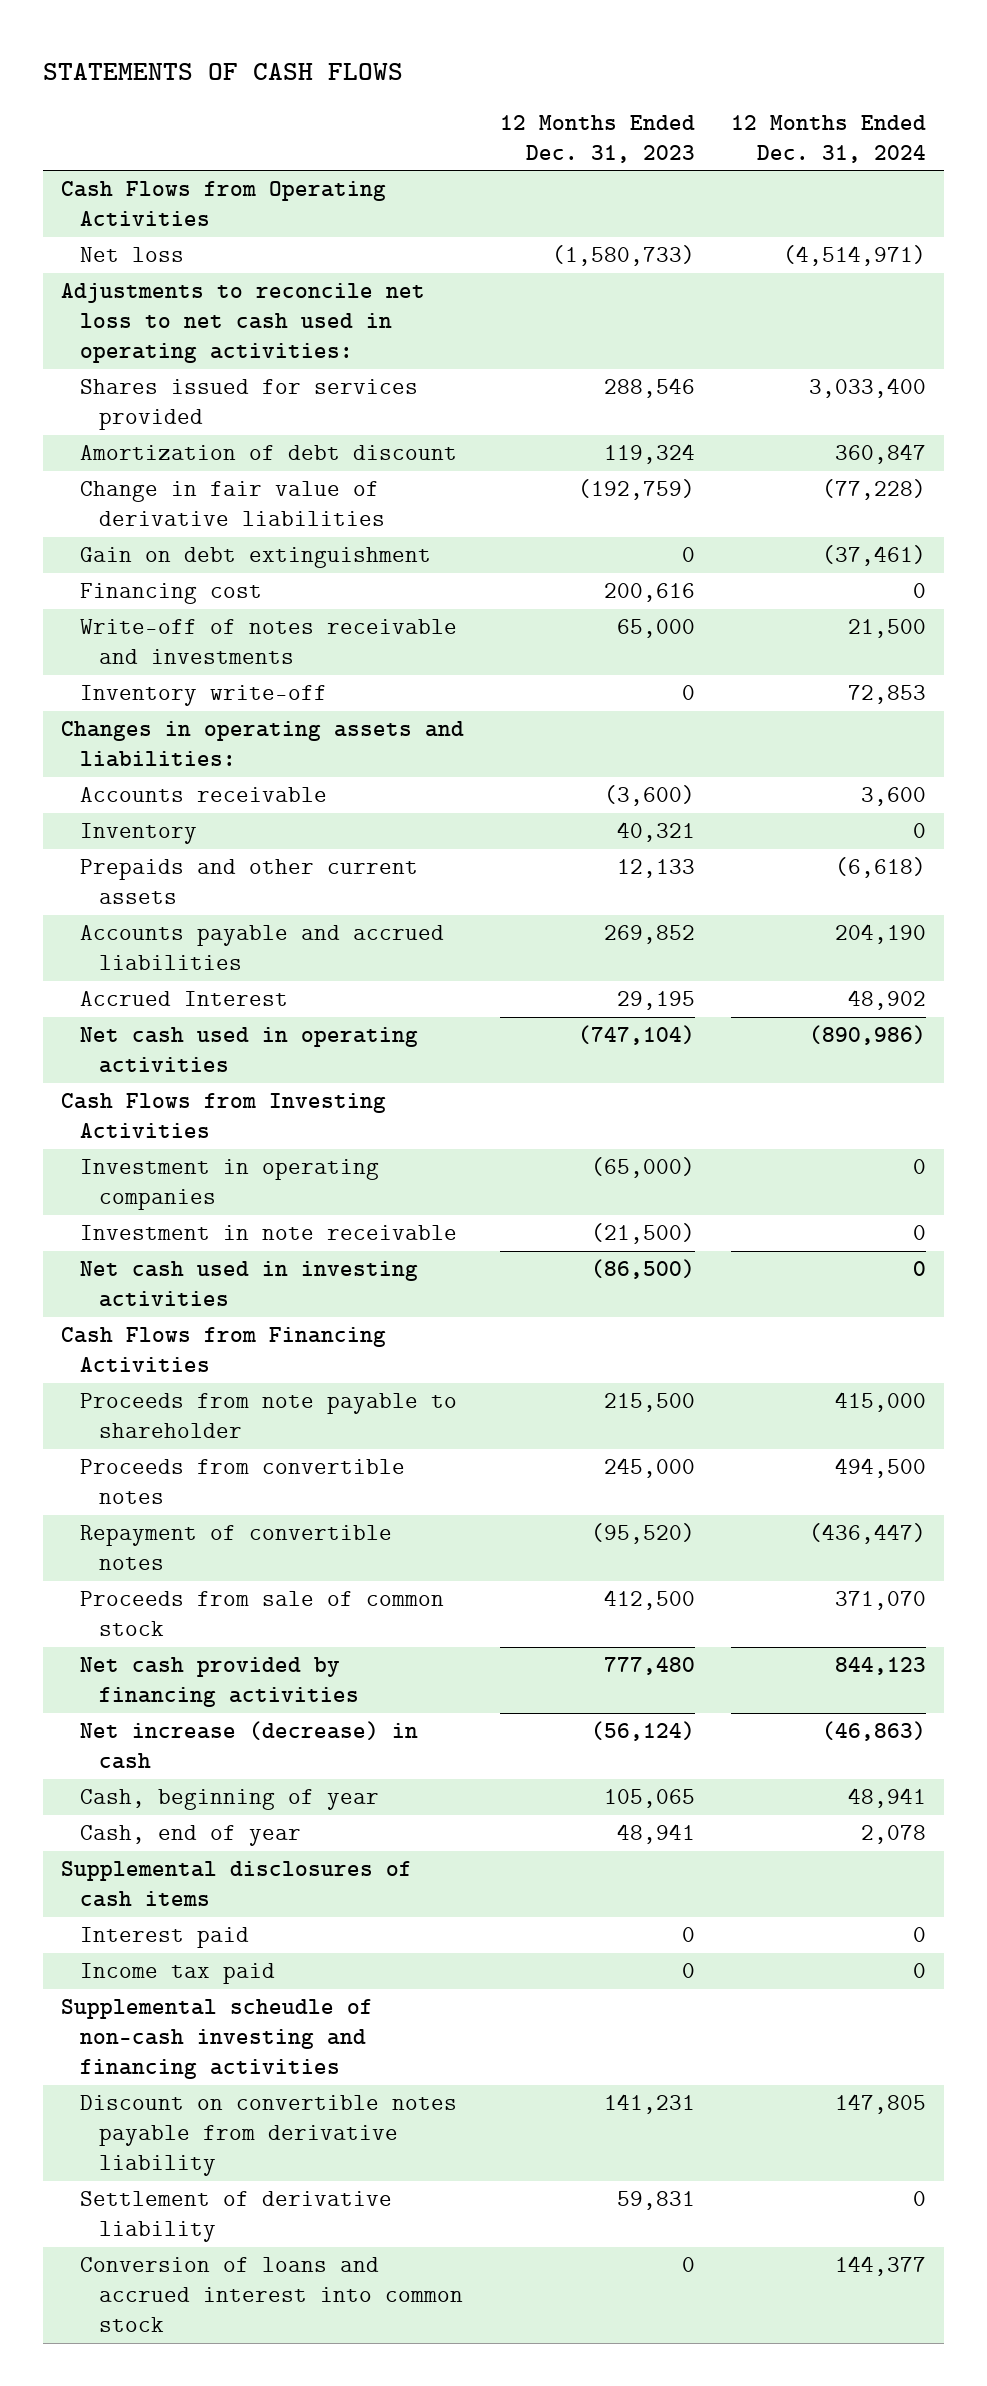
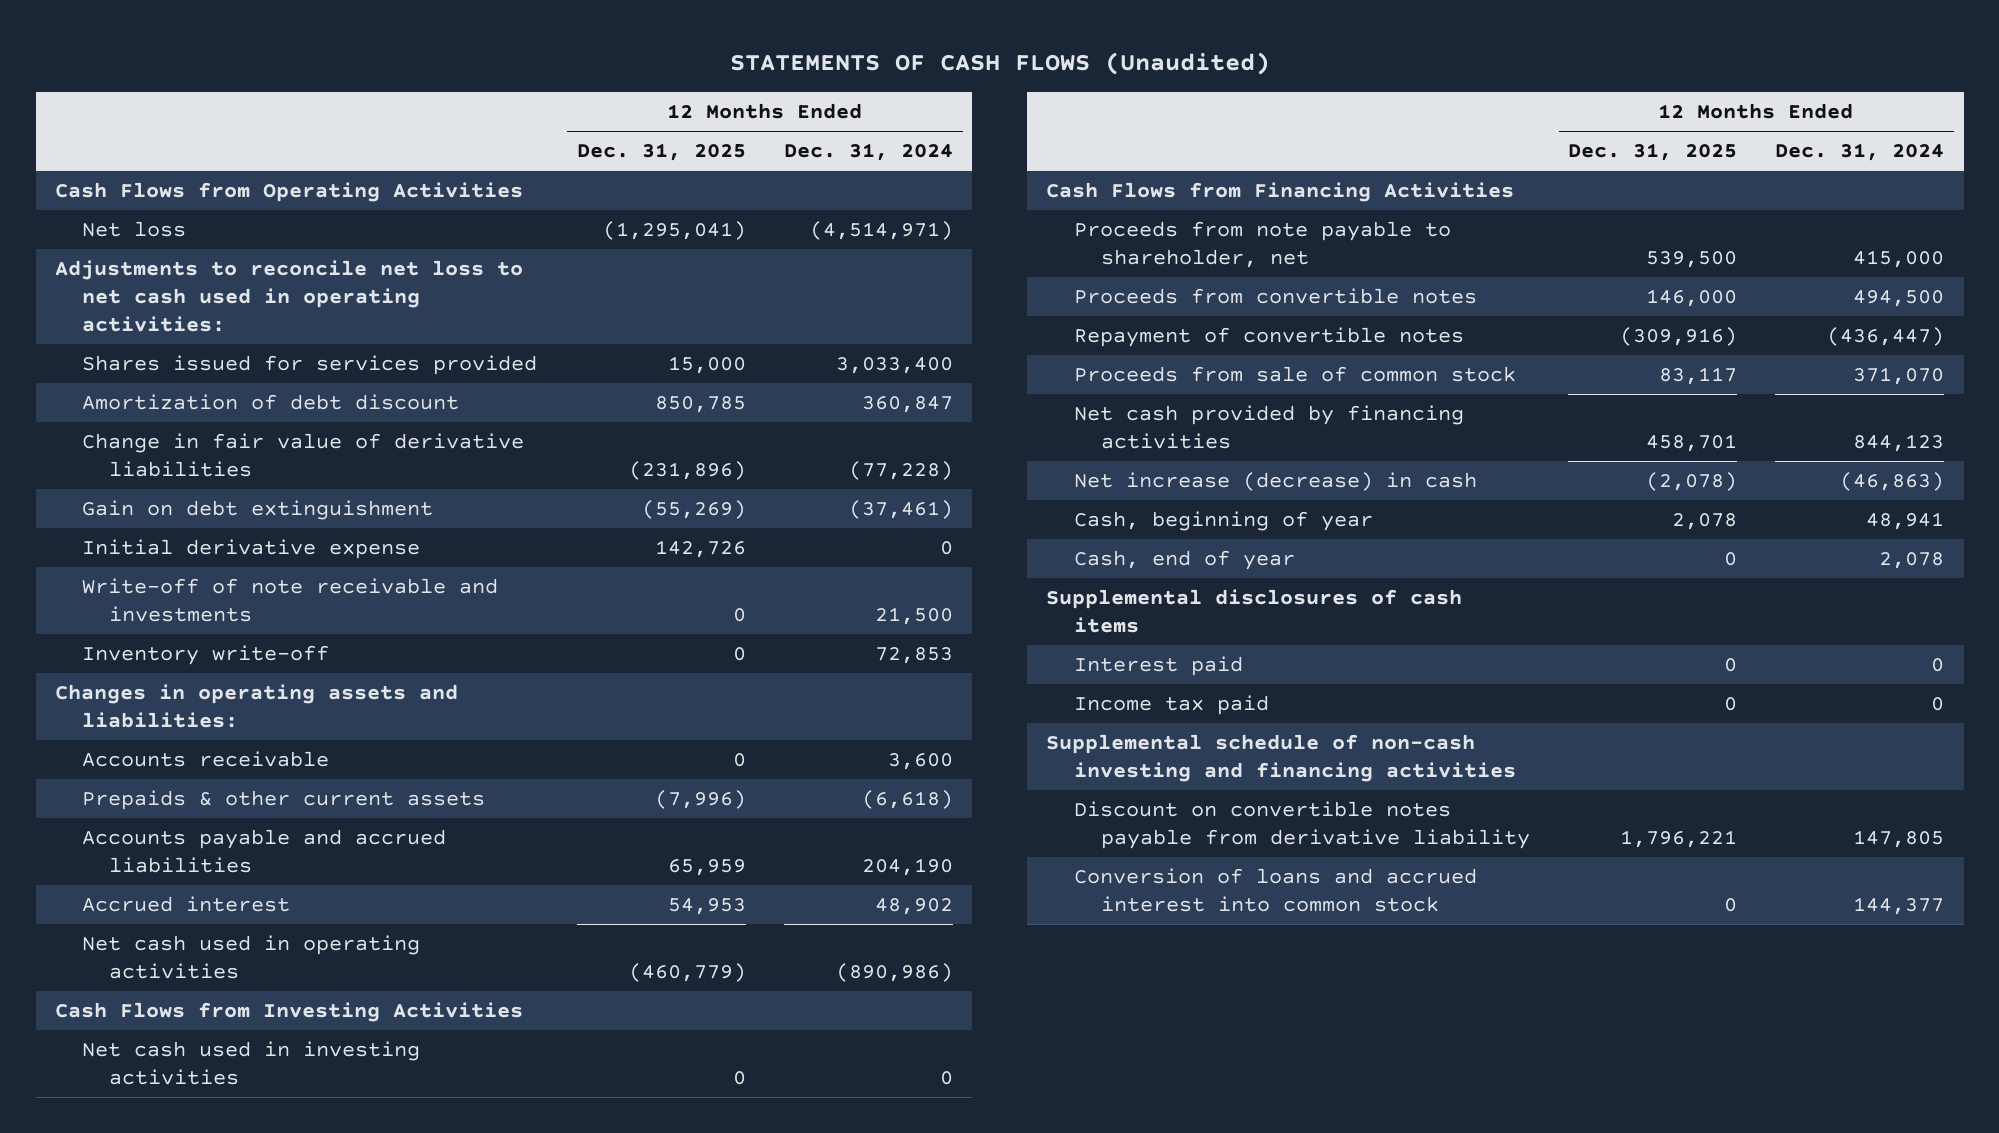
- STATEMENTS OF CASH FLOWS
+ STATEMENTS OF CASH FLOWS (Unaudited)
- | 12 Months Ended Dec. 31, 2023 | 12 Months Ended Dec. 31, 2024
+ | 12 Months Ended Dec. 31, 2025 | 12 Months Ended Dec. 31, 2024
- Financing cost | 200,616 | 0
- Write-off of notes receivable and investments | 65,000 | 21,500
+ Initial derivative expense | 142,726 | 0
+ Write-off of note receivable and investments | 0 | 21,500
- Inventory | 40,321 | 0
- Prepaids and other current assets | 12,133 | (6,618)
+ Prepaids & other current assets | (7,996) | (6,618)
- Accrued Interest | 29,195 | 48,902
+ Accrued interest | 54,953 | 48,902
- Investment in operating companies | (65,000) | 0
- Investment in note receivable | (21,500) | 0
- Proceeds from note payable to shareholder | 215,500 | 415,000
+ Proceeds from note payable to shareholder, net | 539,500 | 415,000
- Supplemental scheudle of non-cash investing and financing activities
+ Supplemental schedule of non-cash investing and financing activities
- Settlement of derivative liability | 59,831 | 0

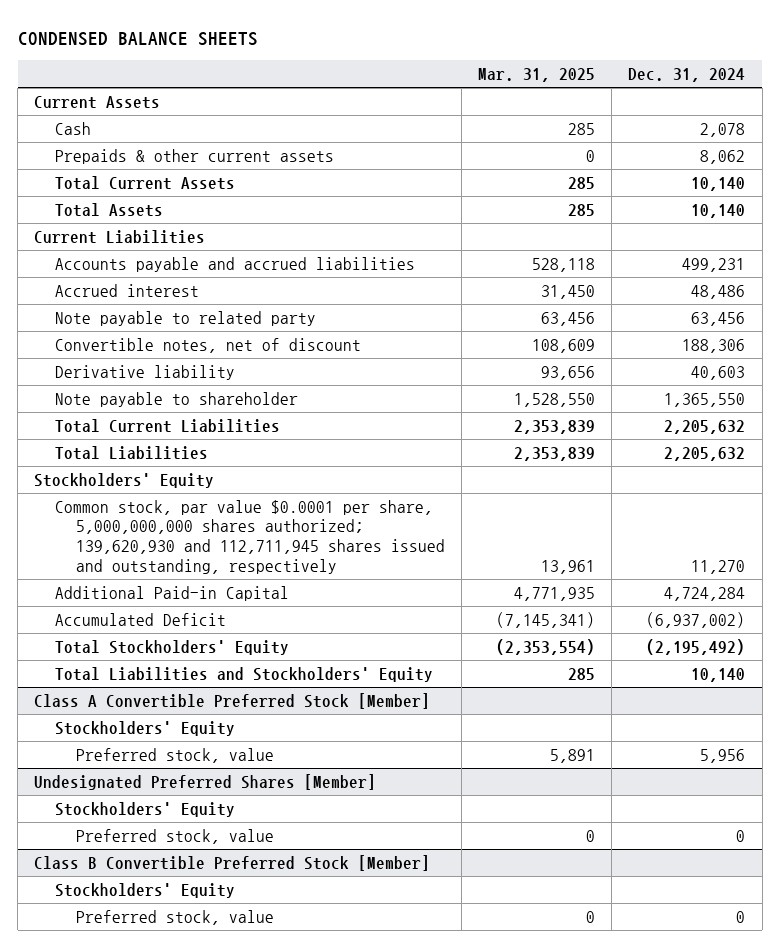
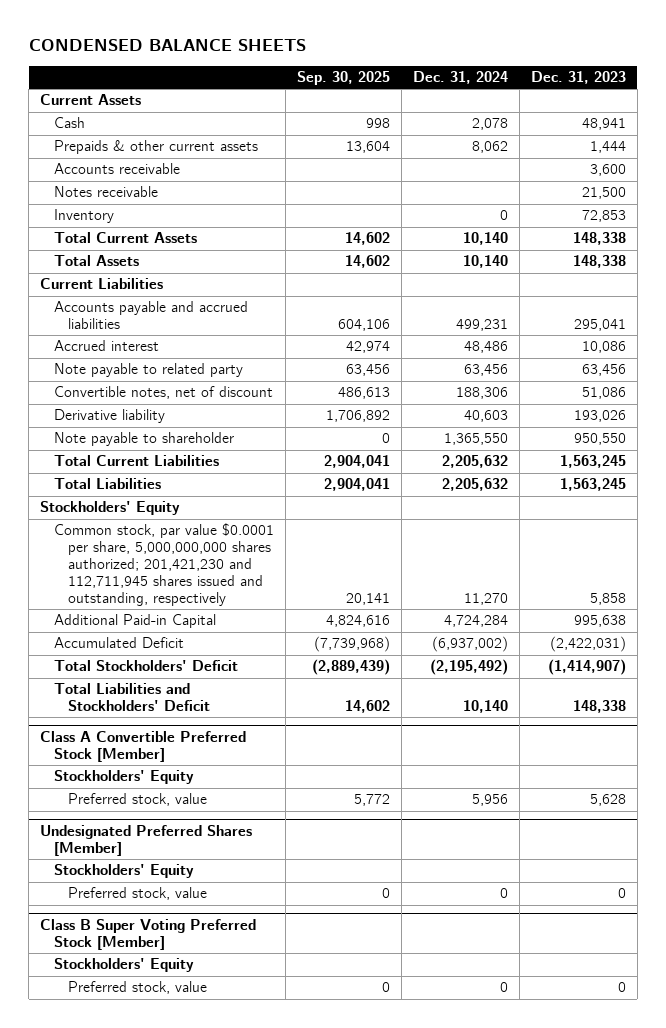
- | Mar. 31, 2025 | Dec. 31, 2024
+ | Sep. 30, 2025 | Dec. 31, 2024 | Dec. 31, 2023
+ Accounts receivable | | | 3,600
+ Notes receivable | | | 21,500
+ Inventory | | 0 | 72,853
- Common stock, par value $0.0001 per share, 5,000,000,000 shares authorized; 139,620,930 and 112,711,945 shares issued and outstanding, respectively | 13,961 | 11,270
+ Common stock, par value $0.0001 per share, 5,000,000,000 shares authorized; 201,421,230 and 112,711,945 shares issued and outstanding, respectively | 20,141 | 11,270 | 5,858
- Total Stockholders' Equity | (2,353,554) | (2,195,492)
- Total Liabilities and Stockholders' Equity | 285 | 10,140
+ Total Stockholders' Deficit | (2,889,439) | (2,195,492) | (1,414,907)
+ Total Liabilities and Stockholders' Deficit | 14,602 | 10,140 | 148,338
- Class B Convertible Preferred Stock [Member]
+ Class B Super Voting Preferred Stock [Member]

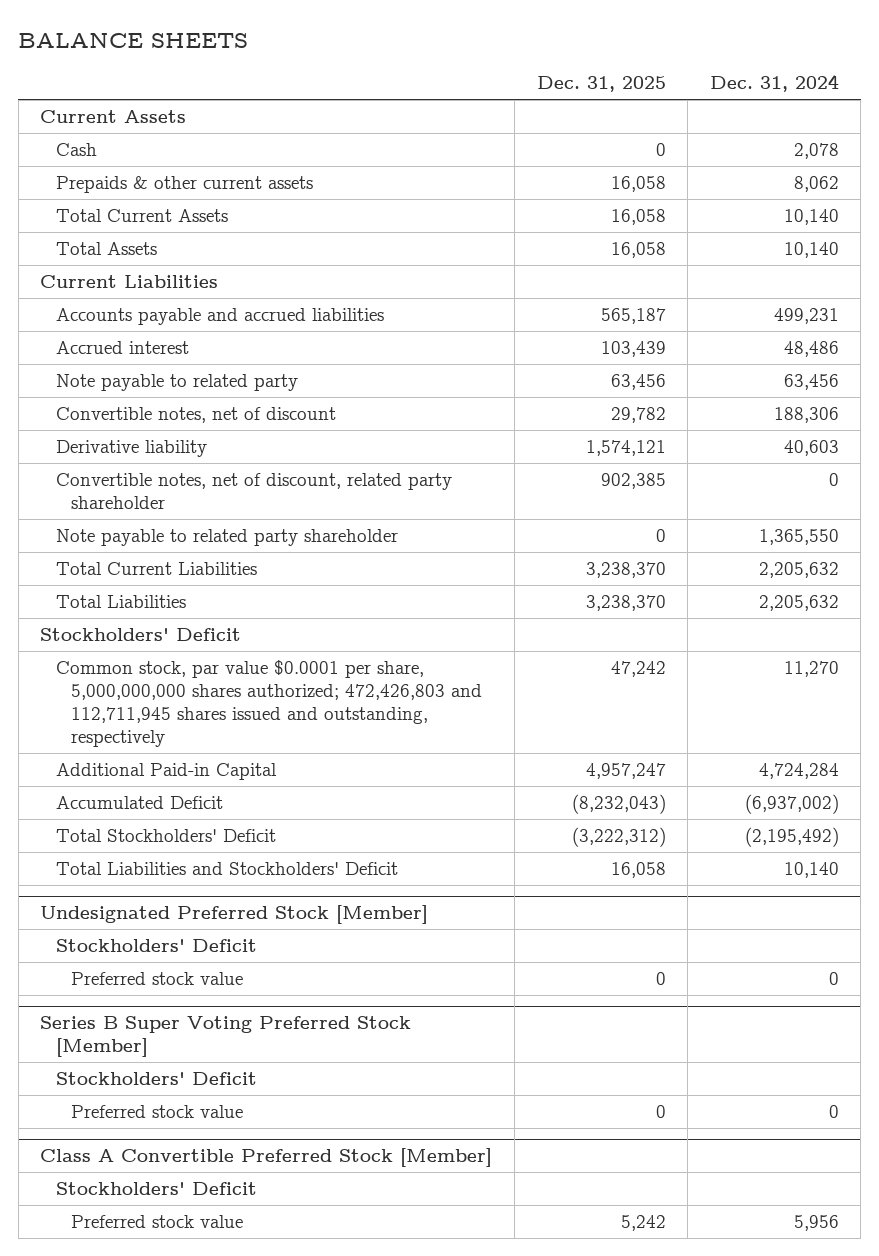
- CONDENSED BALANCE SHEETS
+ BALANCE SHEETS
- | Sep. 30, 2025 | Dec. 31, 2024 | Dec. 31, 2023
+ | Dec. 31, 2025 | Dec. 31, 2024
- Accounts receivable | | | 3,600
- Notes receivable | | | 21,500
- Inventory | | 0 | 72,853
- Note payable to shareholder | 0 | 1,365,550 | 950,550
+ Convertible notes, net of discount, related party shareholder | 902,385 | 0
+ Note payable to related party shareholder | 0 | 1,365,550
- Stockholders' Equity
- Common stock, par value $0.0001 per share, 5,000,000,000 shares authorized; 201,421,230 and 112,711,945 shares issued and outstanding, respectively | 20,141 | 11,270 | 5,858
+ Stockholders' Deficit
+ Common stock, par value $0.0001 per share, 5,000,000,000 shares authorized; 472,426,803 and 112,711,945 shares issued and outstanding, respectively | 47,242 | 11,270
+ Undesignated Preferred Stock [Member]
+ Stockholders' Deficit
+ Preferred stock value | 0 | 0
+ Series B Super Voting Preferred Stock [Member]
+ Stockholders' Deficit
+ Preferred stock value | 0 | 0
@ Class A Convertible Preferred Stock [Member]
- Stockholders' Equity
- Preferred stock, value | 5,772 | 5,956 | 5,628
- Undesignated Preferred Shares [Member]
- Stockholders' Equity
- Preferred stock, value | 0 | 0 | 0
- Class B Super Voting Preferred Stock [Member]
- Stockholders' Equity
- Preferred stock, value | 0 | 0 | 0
@ Class A Convertible Preferred Stock [Member]
+ Stockholders' Deficit
+ Preferred stock value | 5,242 | 5,956

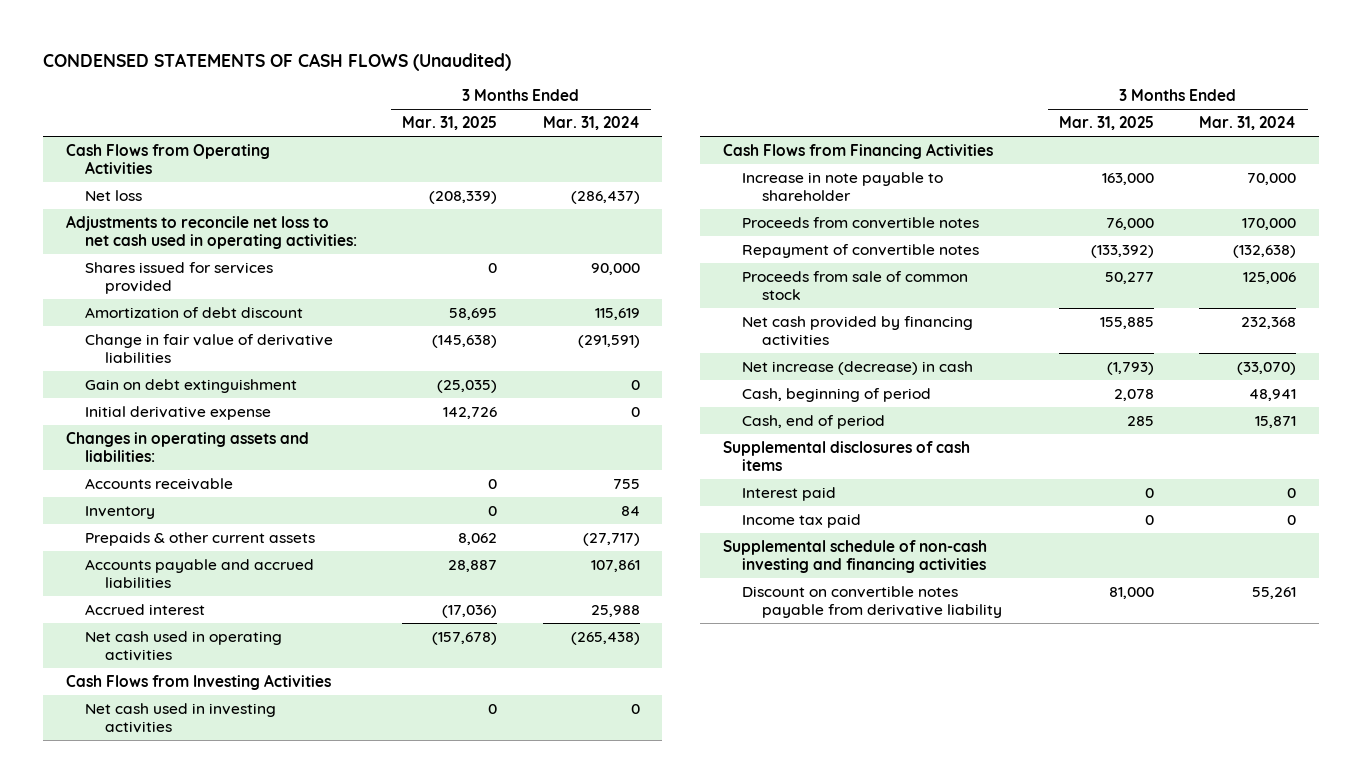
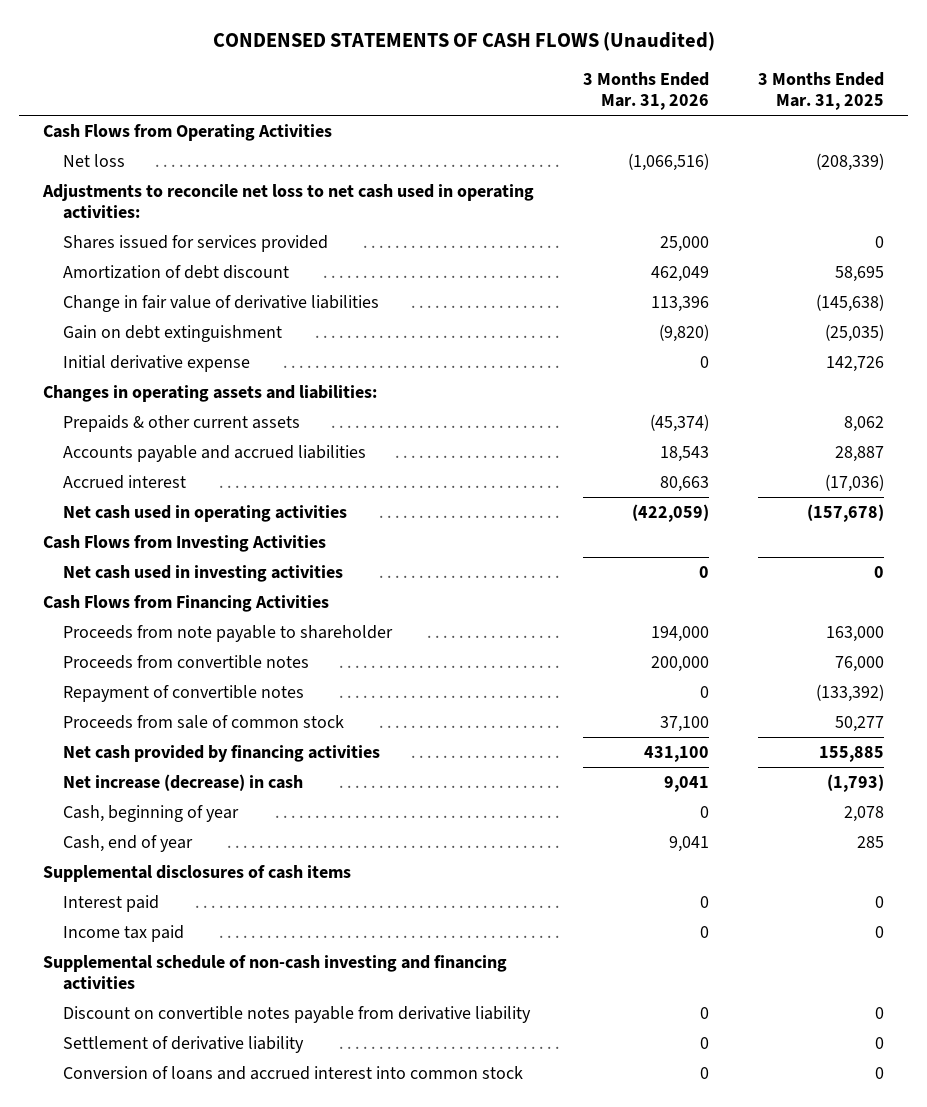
- | 3 Months Ended Mar. 31, 2025 | 3 Months Ended Mar. 31, 2024
+ | 3 Months Ended Mar. 31, 2026 | 3 Months Ended Mar. 31, 2025
- Accounts receivable | 0 | 755
- Inventory | 0 | 84
- Increase in note payable to shareholder | 163,000 | 70,000
+ Proceeds from note payable to shareholder | 194,000 | 163,000
- Cash, beginning of period | 2,078 | 48,941
- Cash, end of period | 285 | 15,871
+ Cash, beginning of year | 0 | 2,078
+ Cash, end of year | 9,041 | 285
- Discount on convertible notes payable from derivative liability | 81,000 | 55,261
+ Discount on convertible notes payable from derivative liability | 0 | 0
+ Settlement of derivative liability | 0 | 0
+ Conversion of loans and accrued interest into common stock | 0 | 0

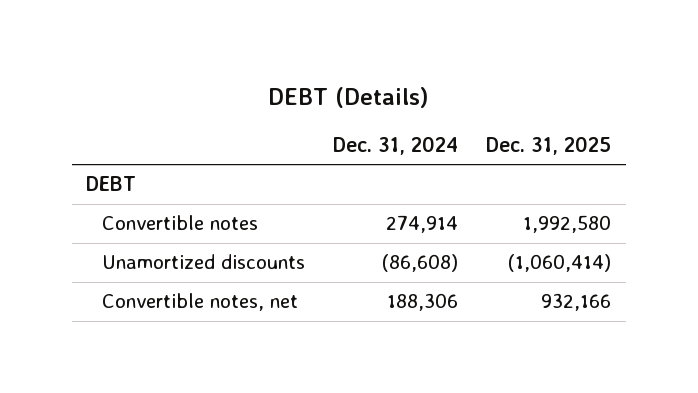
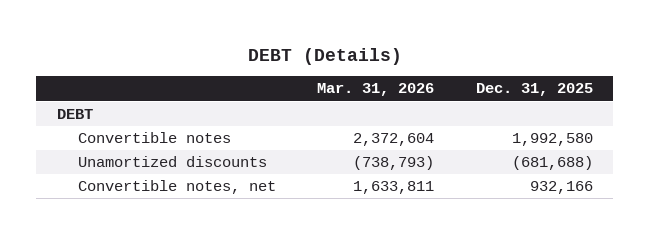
- | Dec. 31, 2024 | Dec. 31, 2025
+ | Mar. 31, 2026 | Dec. 31, 2025
- Unamortized discounts | (86,608) | (1,060,414)
+ Unamortized discounts | (738,793) | (681,688)

